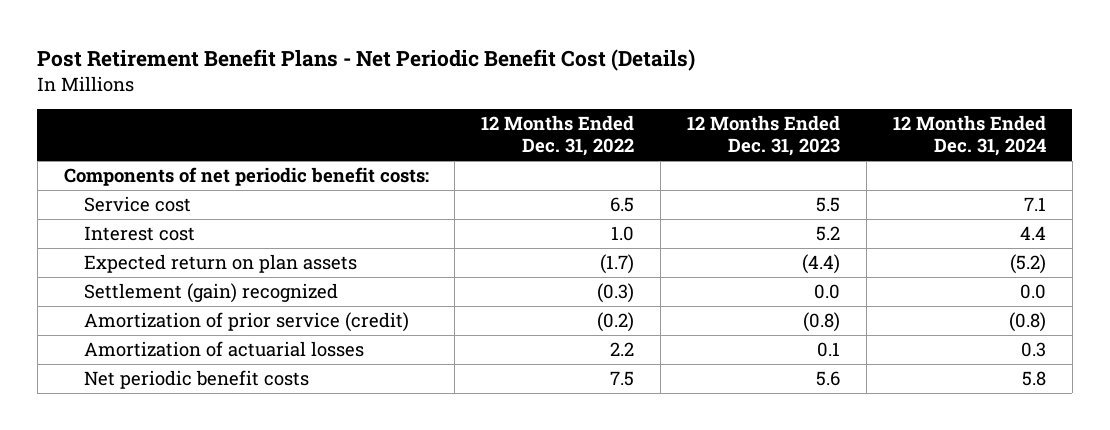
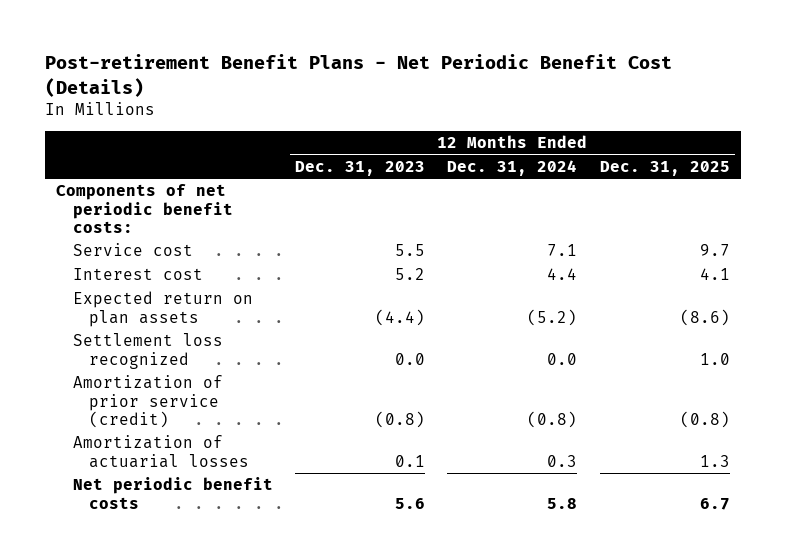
- Post Retirement Benefit Plans - Net Periodic Benefit Cost (Details)
+ Post-retirement Benefit Plans - Net Periodic Benefit Cost (Details)
- | 12 Months Ended Dec. 31, 2022 | 12 Months Ended Dec. 31, 2023 | 12 Months Ended Dec. 31, 2024
+ | 12 Months Ended Dec. 31, 2023 | 12 Months Ended Dec. 31, 2024 | 12 Months Ended Dec. 31, 2025
- Settlement (gain) recognized | (0.3) | 0.0 | 0.0
+ Settlement loss recognized | 0.0 | 0.0 | 1.0

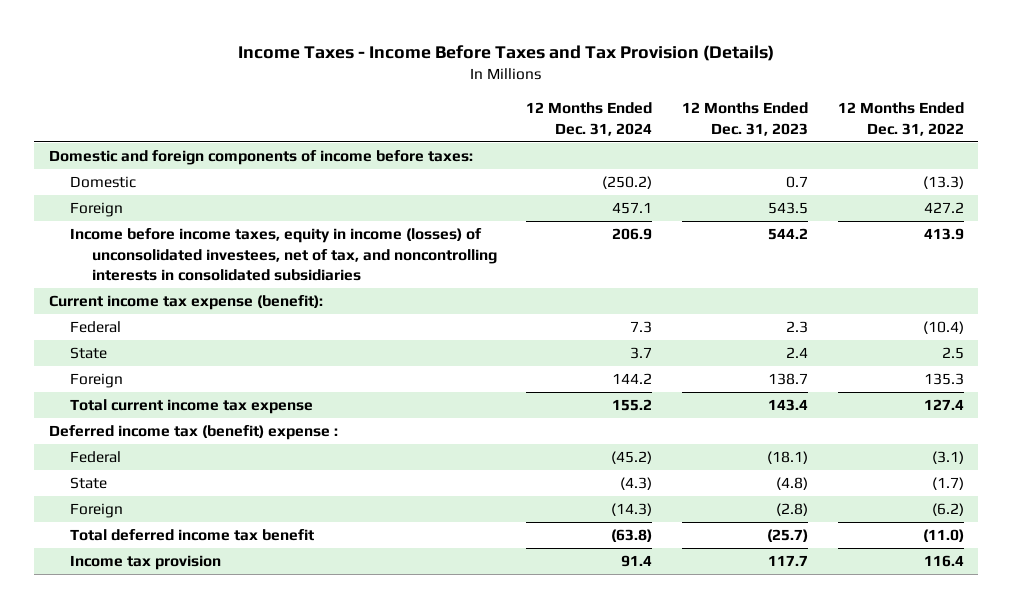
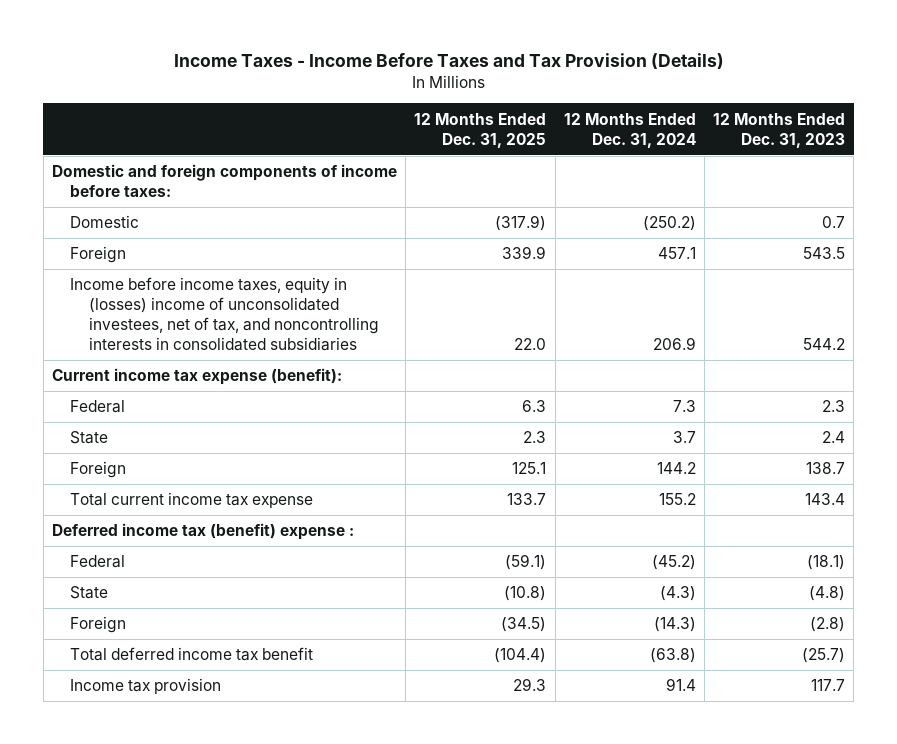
- | 12 Months Ended Dec. 31, 2024 | 12 Months Ended Dec. 31, 2023 | 12 Months Ended Dec. 31, 2022
+ | 12 Months Ended Dec. 31, 2025 | 12 Months Ended Dec. 31, 2024 | 12 Months Ended Dec. 31, 2023
- Income before income taxes, equity in income (losses) of unconsolidated investees, net of tax, and noncontrolling interests in consolidated subsidiaries | 206.9 | 544.2 | 413.9
+ Income before income taxes, equity in (losses) income of unconsolidated investees, net of tax, and noncontrolling interests in consolidated subsidiaries | 22.0 | 206.9 | 544.2

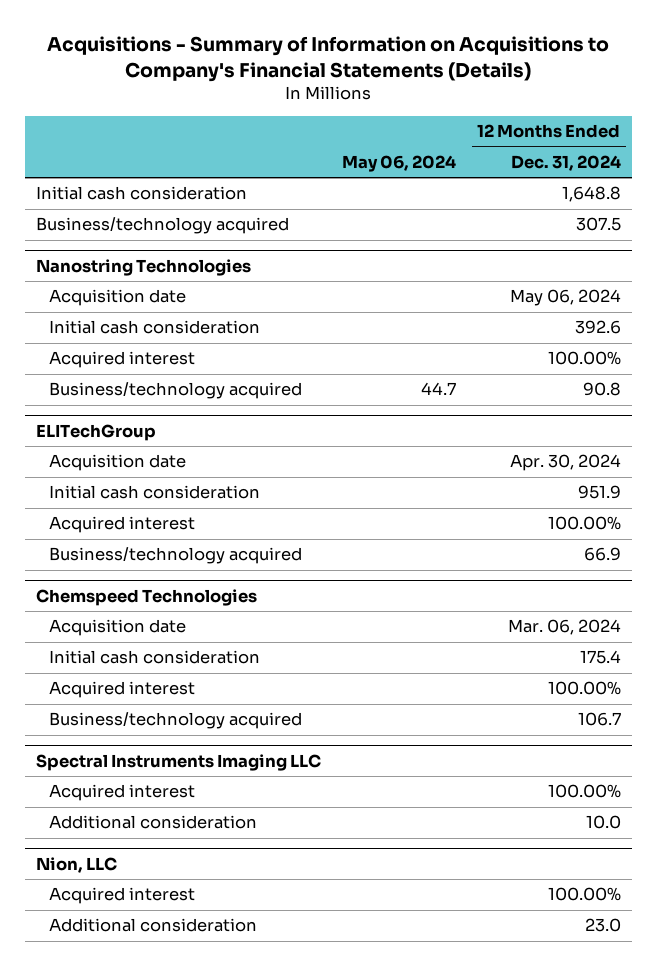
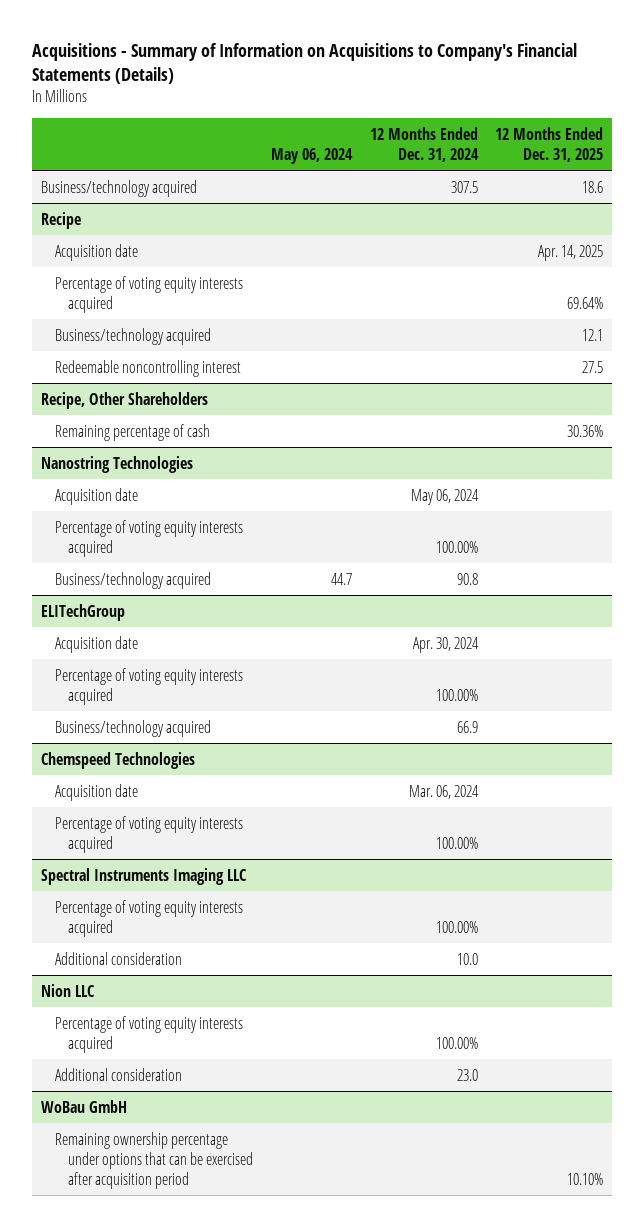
- | May 06, 2024 | 12 Months Ended Dec. 31, 2024
+ | May 06, 2024 | 12 Months Ended Dec. 31, 2024 | 12 Months Ended Dec. 31, 2025
- Initial cash consideration | | 1,648.8
+ Recipe
+ Acquisition date | | | Apr. 14, 2025
+ Percentage of voting equity interests acquired | | | 69.64%
+ Business/technology acquired | | | 12.1
+ Redeemable noncontrolling interest | | | 27.5
+ Recipe, Other Shareholders
+ Remaining percentage of cash | | | 30.36%
@ Nanostring Technologies
- Initial cash consideration | | 392.6
- Acquired interest | | 100.00%
+ Percentage of voting equity interests acquired | | 100.00% |
@ ELITechGroup
- Initial cash consideration | | 951.9
- Acquired interest | | 100.00%
+ Percentage of voting equity interests acquired | | 100.00% |
@ Chemspeed Technologies
- Initial cash consideration | | 175.4
- Acquired interest | | 100.00%
- Business/technology acquired | | 106.7
+ Percentage of voting equity interests acquired | | 100.00% |
@ Spectral Instruments Imaging LLC
- Acquired interest | | 100.00%
+ Percentage of voting equity interests acquired | | 100.00% |
- Nion, LLC
- Acquired interest | | 100.00%
+ Nion LLC
+ Percentage of voting equity interests acquired | | 100.00% |
+ WoBau GmbH
+ Remaining ownership percentage under options that can be exercised after acquisition period | | | 10.10%

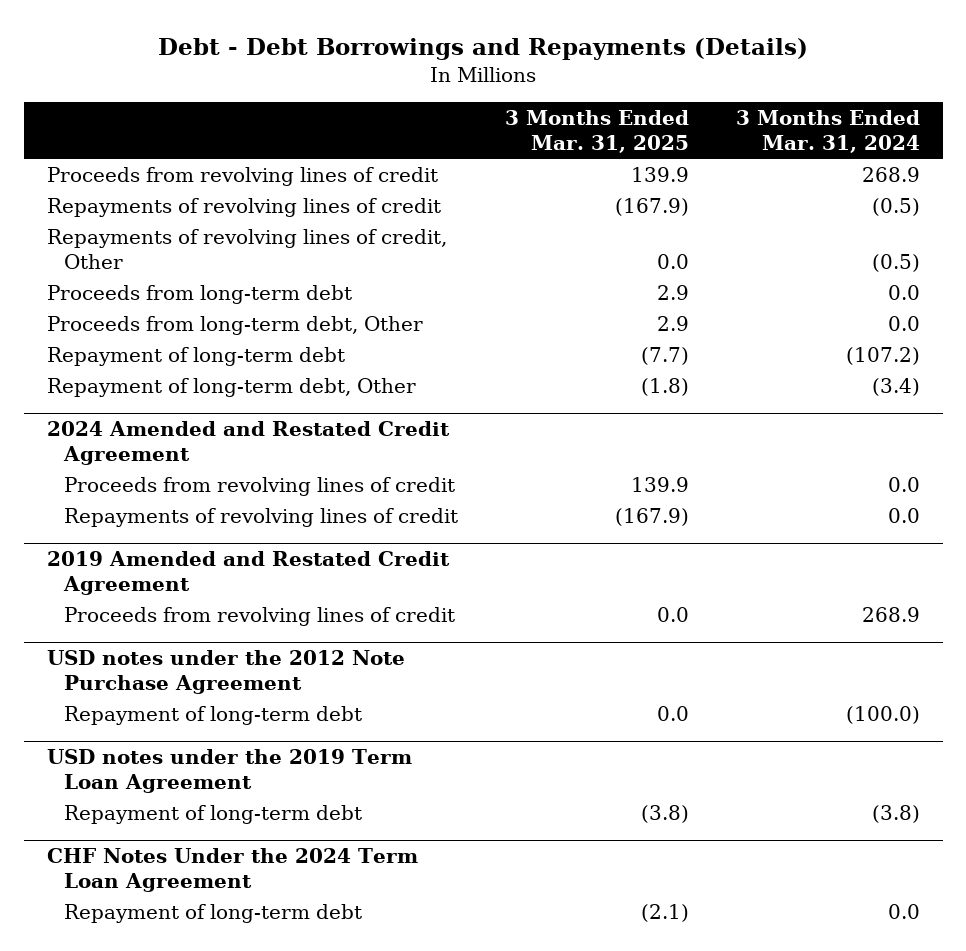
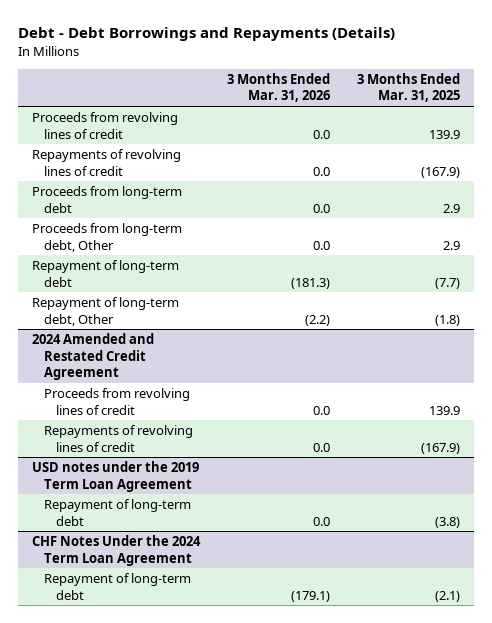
- | 3 Months Ended Mar. 31, 2025 | 3 Months Ended Mar. 31, 2024
+ | 3 Months Ended Mar. 31, 2026 | 3 Months Ended Mar. 31, 2025
- Repayments of revolving lines of credit, Other | 0.0 | (0.5)
- 2019 Amended and Restated Credit Agreement
- Proceeds from revolving lines of credit | 0.0 | 268.9
- USD notes under the 2012 Note Purchase Agreement
- Repayment of long-term debt | 0.0 | (100.0)

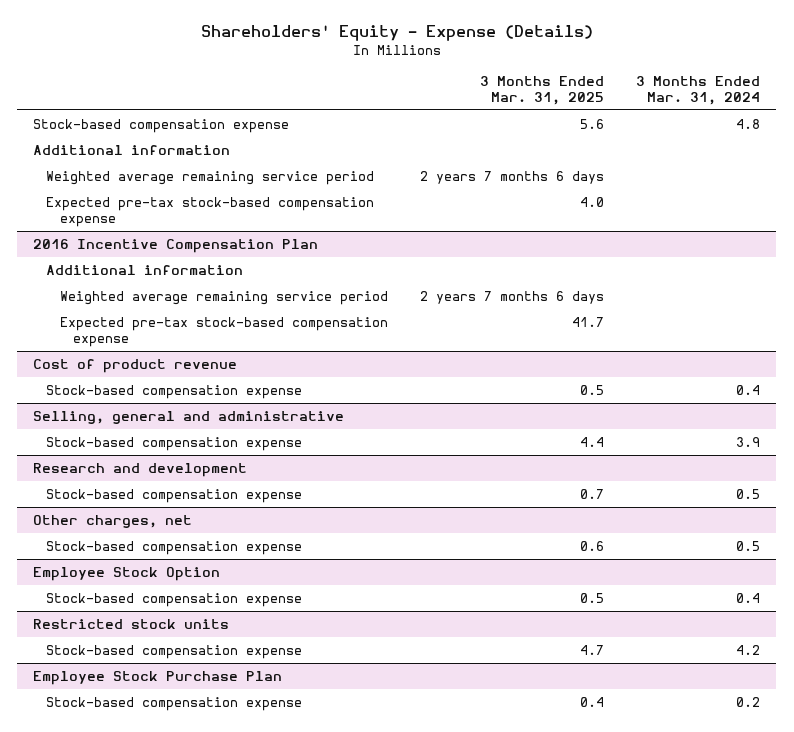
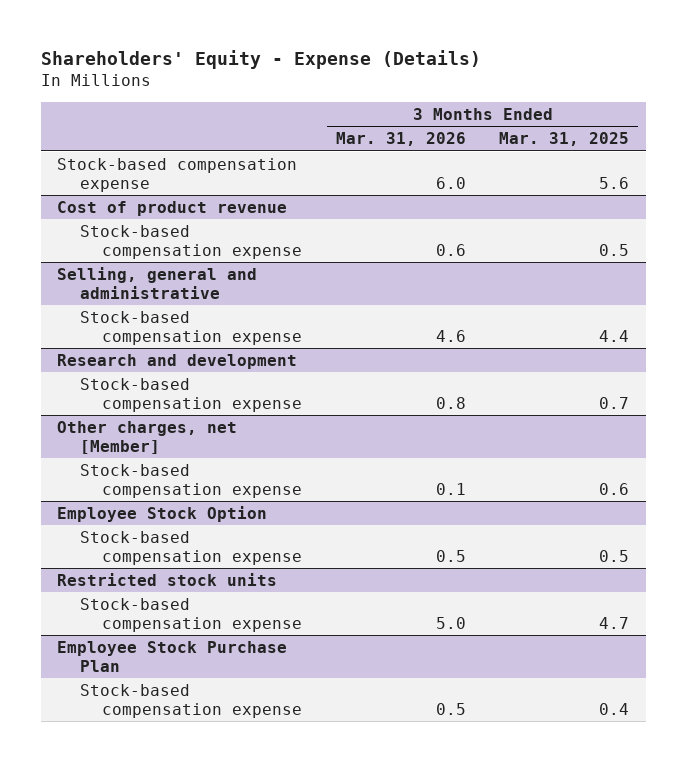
- | 3 Months Ended Mar. 31, 2025 | 3 Months Ended Mar. 31, 2024
+ | 3 Months Ended Mar. 31, 2026 | 3 Months Ended Mar. 31, 2025
- Additional information
- Weighted average remaining service period | 2 years 7 months 6 days |
- Expected pre-tax stock-based compensation expense | 4.0 |
- 2016 Incentive Compensation Plan
- Additional information
- Weighted average remaining service period | 2 years 7 months 6 days |
- Expected pre-tax stock-based compensation expense | 41.7 |
- Other charges, net
+ Other charges, net [Member]

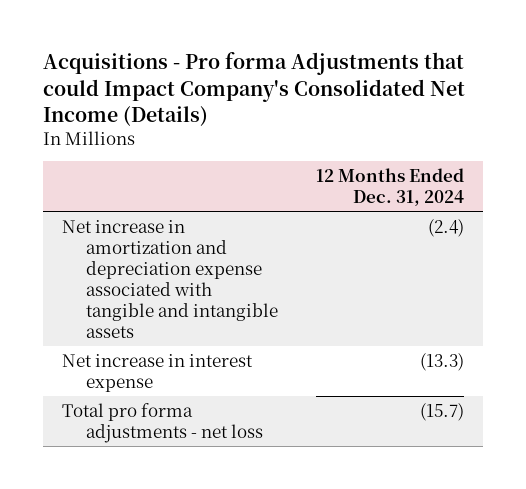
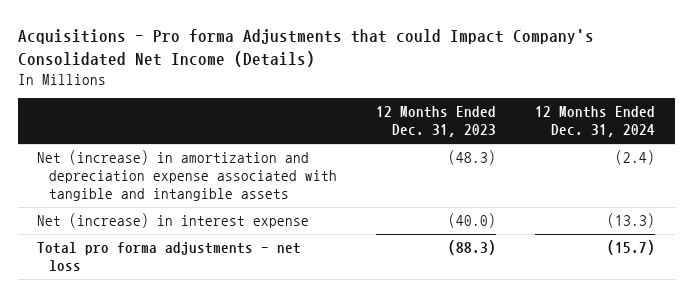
- | 12 Months Ended Dec. 31, 2024
+ | 12 Months Ended Dec. 31, 2023 | 12 Months Ended Dec. 31, 2024
- Net increase in amortization and depreciation expense associated with tangible and intangible assets | (2.4)
- Net increase in interest expense | (13.3)
+ Net (increase) in amortization and depreciation expense associated with tangible and intangible assets | (48.3) | (2.4)
+ Net (increase) in interest expense | (40.0) | (13.3)

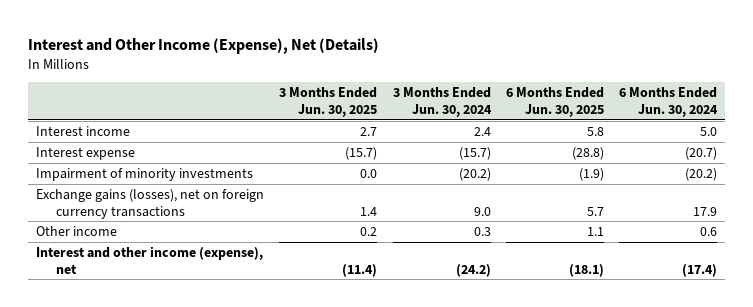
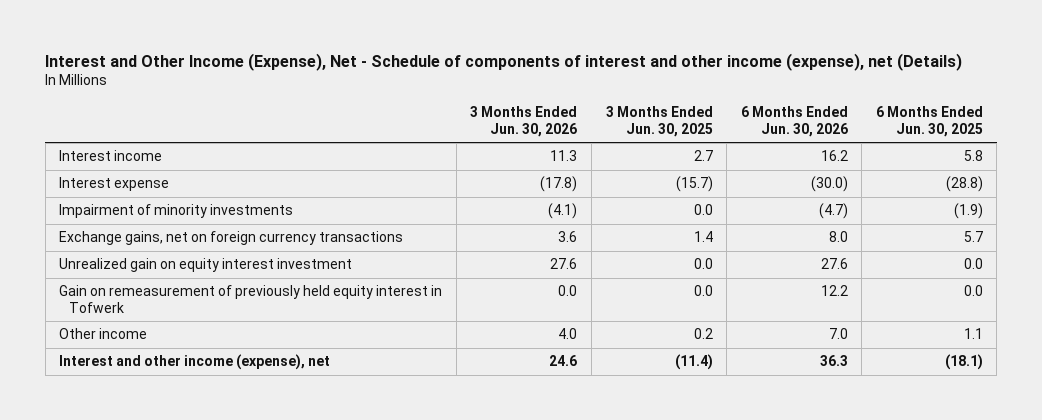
- Interest and Other Income (Expense), Net (Details)
+ Interest and Other Income (Expense), Net - Schedule of components of interest and other income (expense), net (Details)
- | 3 Months Ended Jun. 30, 2025 | 3 Months Ended Jun. 30, 2024 | 6 Months Ended Jun. 30, 2025 | 6 Months Ended Jun. 30, 2024
+ | 3 Months Ended Jun. 30, 2026 | 3 Months Ended Jun. 30, 2025 | 6 Months Ended Jun. 30, 2026 | 6 Months Ended Jun. 30, 2025
- Exchange gains (losses), net on foreign currency transactions | 1.4 | 9.0 | 5.7 | 17.9
+ Exchange gains, net on foreign currency transactions | 3.6 | 1.4 | 8.0 | 5.7
+ Unrealized gain on equity interest investment | 27.6 | 0.0 | 27.6 | 0.0
+ Gain on remeasurement of previously held equity interest in Tofwerk | 0.0 | 0.0 | 12.2 | 0.0

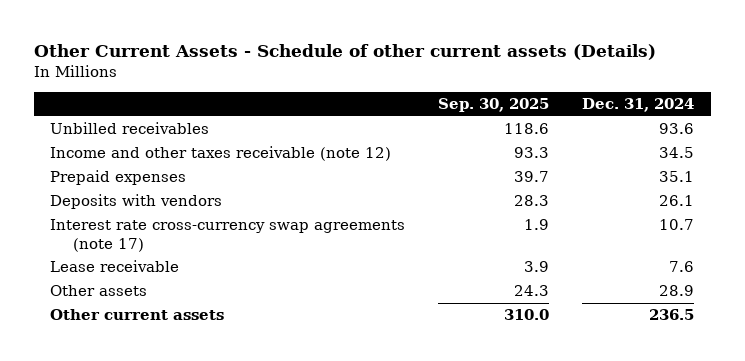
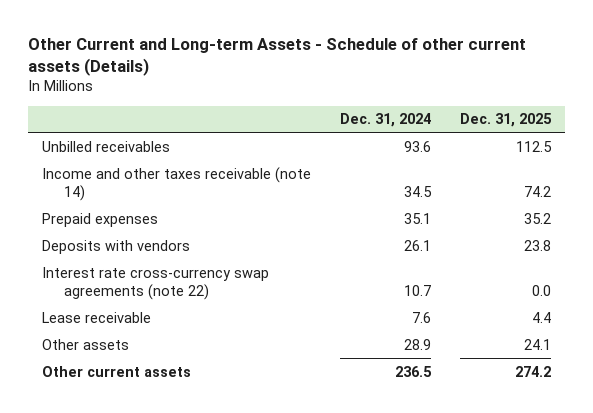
- Other Current Assets - Schedule of other current assets (Details)
+ Other Current and Long-term Assets - Schedule of other current assets (Details)
- | Sep. 30, 2025 | Dec. 31, 2024
+ | Dec. 31, 2024 | Dec. 31, 2025
- Income and other taxes receivable (note 12) | 93.3 | 34.5
+ Income and other taxes receivable (note 14) | 34.5 | 74.2
- Interest rate cross-currency swap agreements (note 17) | 1.9 | 10.7
+ Interest rate cross-currency swap agreements (note 22) | 10.7 | 0.0

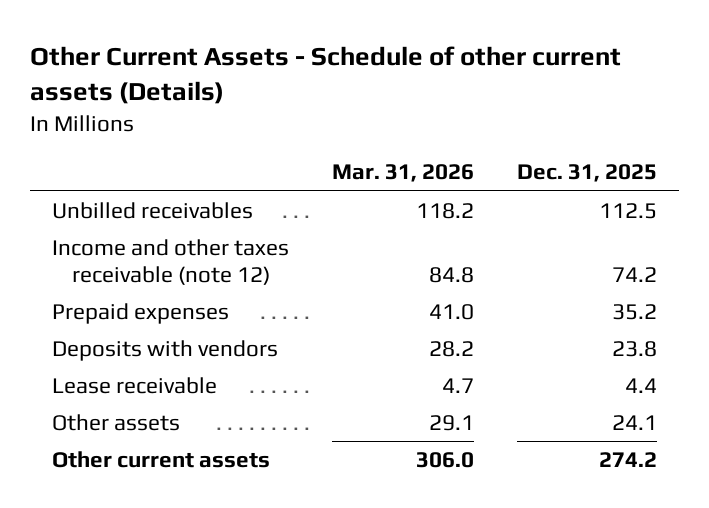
- Other Current and Long-term Assets - Schedule of other current assets (Details)
+ Other Current Assets - Schedule of other current assets (Details)
- | Dec. 31, 2024 | Dec. 31, 2025
+ | Mar. 31, 2026 | Dec. 31, 2025
- Income and other taxes receivable (note 14) | 34.5 | 74.2
+ Income and other taxes receivable (note 12) | 84.8 | 74.2
- Interest rate cross-currency swap agreements (note 22) | 10.7 | 0.0

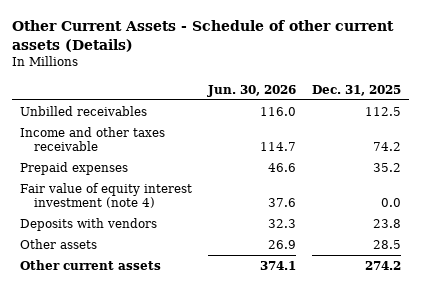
- | Mar. 31, 2026 | Dec. 31, 2025
+ | Jun. 30, 2026 | Dec. 31, 2025
- Income and other taxes receivable (note 12) | 84.8 | 74.2
+ Income and other taxes receivable | 114.7 | 74.2
+ Fair value of equity interest investment (note 4) | 37.6 | 0.0
- Lease receivable | 4.7 | 4.4
- Other assets | 29.1 | 24.1
+ Other assets | 26.9 | 28.5

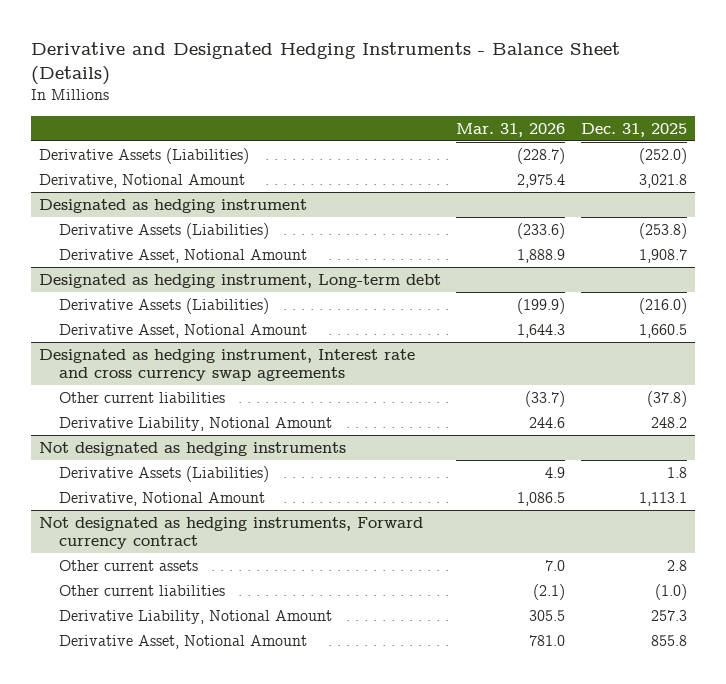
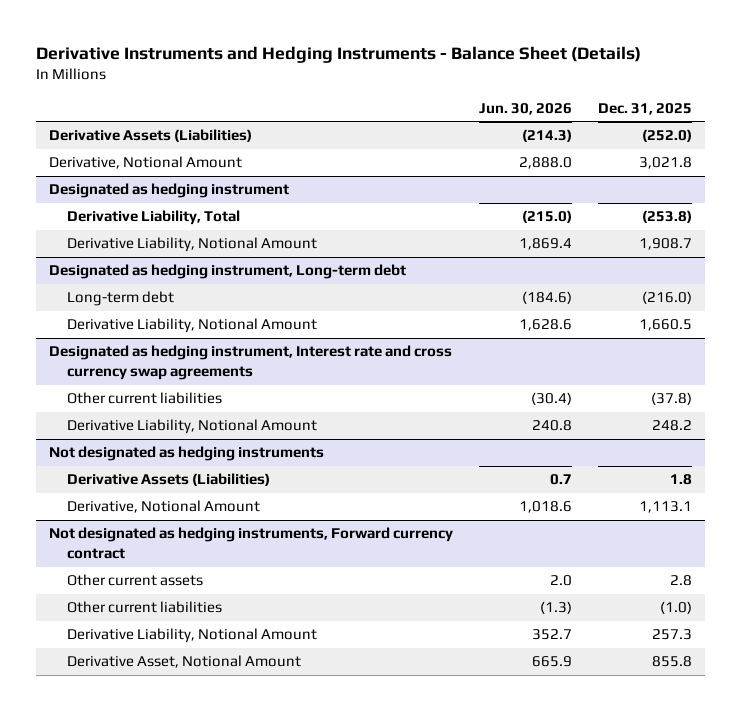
- Derivative and Designated Hedging Instruments - Balance Sheet (Details)
+ Derivative Instruments and Hedging Instruments - Balance Sheet (Details)
- | Mar. 31, 2026 | Dec. 31, 2025
+ | Jun. 30, 2026 | Dec. 31, 2025
@ Designated as hedging instrument
- Derivative Assets (Liabilities) | (233.6) | (253.8)
- Derivative Asset, Notional Amount | 1,888.9 | 1,908.7
+ Derivative Liability, Total | (215.0) | (253.8)
+ Derivative Liability, Notional Amount | 1,869.4 | 1,908.7
@ Designated as hedging instrument, Long-term debt
- Derivative Assets (Liabilities) | (199.9) | (216.0)
- Derivative Asset, Notional Amount | 1,644.3 | 1,660.5
+ Long-term debt | (184.6) | (216.0)
+ Derivative Liability, Notional Amount | 1,628.6 | 1,660.5

